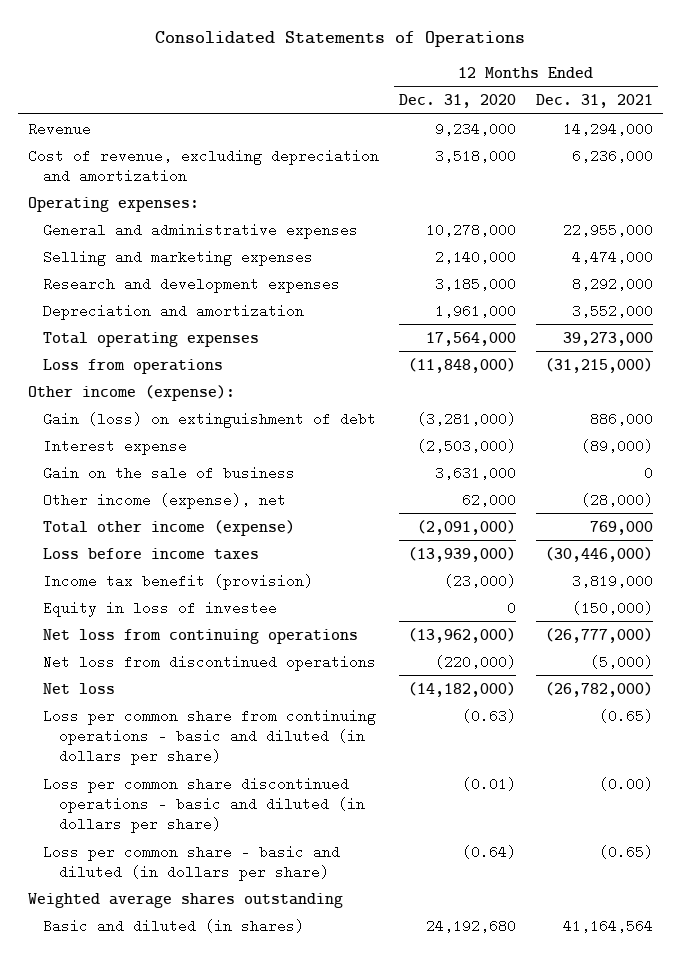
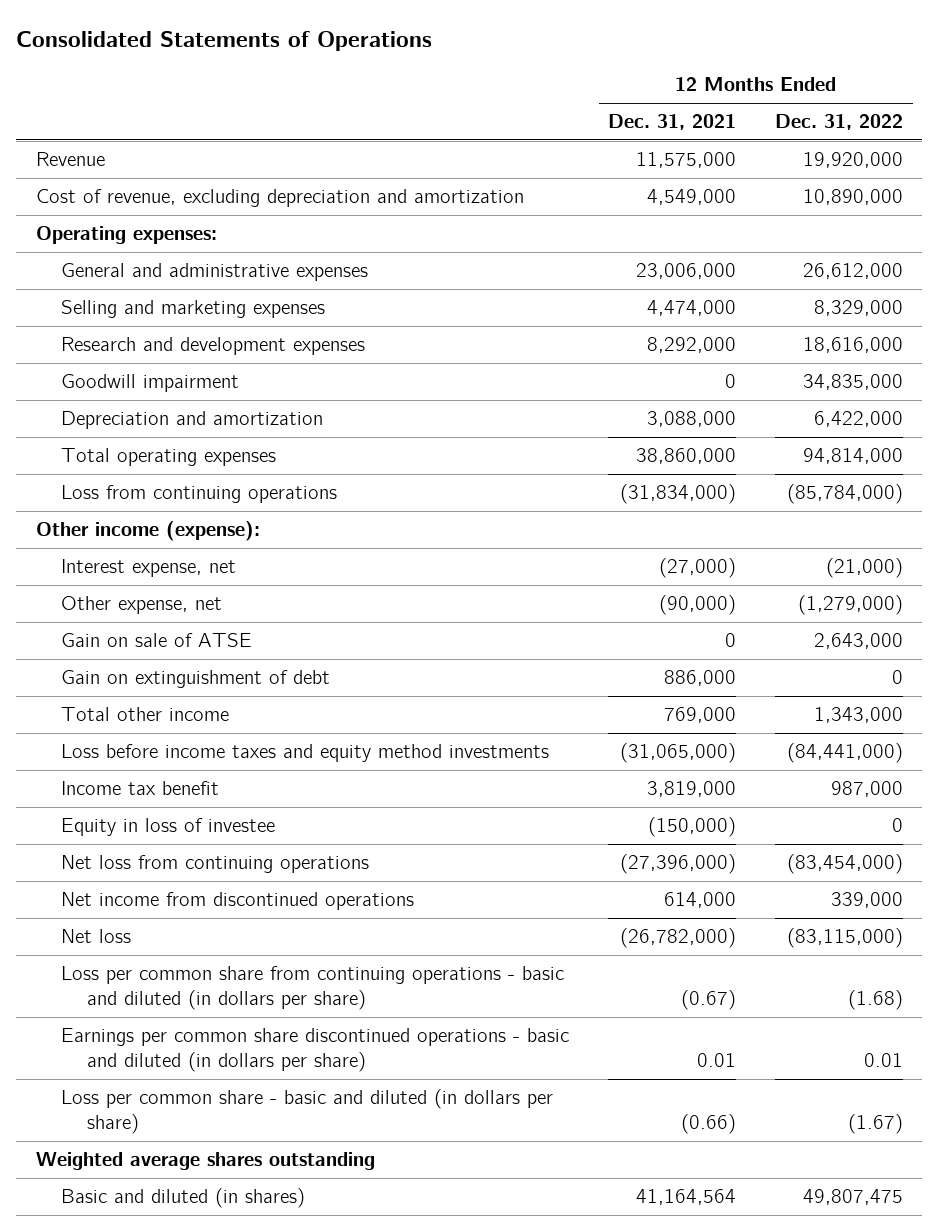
- | 12 Months Ended Dec. 31, 2020 | 12 Months Ended Dec. 31, 2021
+ | 12 Months Ended Dec. 31, 2021 | 12 Months Ended Dec. 31, 2022
- Revenue | 9,234,000 | 14,294,000
- Cost of revenue, excluding depreciation and amortization | 3,518,000 | 6,236,000
+ Revenue | 11,575,000 | 19,920,000
+ Cost of revenue, excluding depreciation and amortization | 4,549,000 | 10,890,000
- General and administrative expenses | 10,278,000 | 22,955,000
+ General and administrative expenses | 23,006,000 | 26,612,000
- Depreciation and amortization | 1,961,000 | 3,552,000
- Total operating expenses | 17,564,000 | 39,273,000
- Loss from operations | (11,848,000) | (31,215,000)
+ Goodwill impairment | 0 | 34,835,000
+ Depreciation and amortization | 3,088,000 | 6,422,000
+ Total operating expenses | 38,860,000 | 94,814,000
+ Loss from continuing operations | (31,834,000) | (85,784,000)
- Gain (loss) on extinguishment of debt | (3,281,000) | 886,000
- Interest expense | (2,503,000) | (89,000)
- Gain on the sale of business | 3,631,000 | 0
- Other income (expense), net | 62,000 | (28,000)
- Total other income (expense) | (2,091,000) | 769,000
- Loss before income taxes | (13,939,000) | (30,446,000)
- Income tax benefit (provision) | (23,000) | 3,819,000
+ Interest expense, net | (27,000) | (21,000)
+ Other expense, net | (90,000) | (1,279,000)
+ Gain on sale of ATSE | 0 | 2,643,000
+ Gain on extinguishment of debt | 886,000 | 0
+ Total other income | 769,000 | 1,343,000
+ Loss before income taxes and equity method investments | (31,065,000) | (84,441,000)
+ Income tax benefit | 3,819,000 | 987,000
- Net loss from continuing operations | (13,962,000) | (26,777,000)
- Net loss from discontinued operations | (220,000) | (5,000)
+ Net loss from continuing operations | (27,396,000) | (83,454,000)
+ Net income from discontinued operations | 614,000 | 339,000
- Loss per common share from continuing operations - basic and diluted (in dollars per share) | (0.63) | (0.65)
- Loss per common share discontinued operations - basic and diluted (in dollars per share) | (0.01) | (0.00)
- Loss per common share - basic and diluted (in dollars per share) | (0.64) | (0.65)
+ Loss per common share from continuing operations - basic and diluted (in dollars per share) | (0.67) | (1.68)
+ Earnings per common share discontinued operations - basic and diluted (in dollars per share) | 0.01 | 0.01
+ Loss per common share - basic and diluted (in dollars per share) | (0.66) | (1.67)

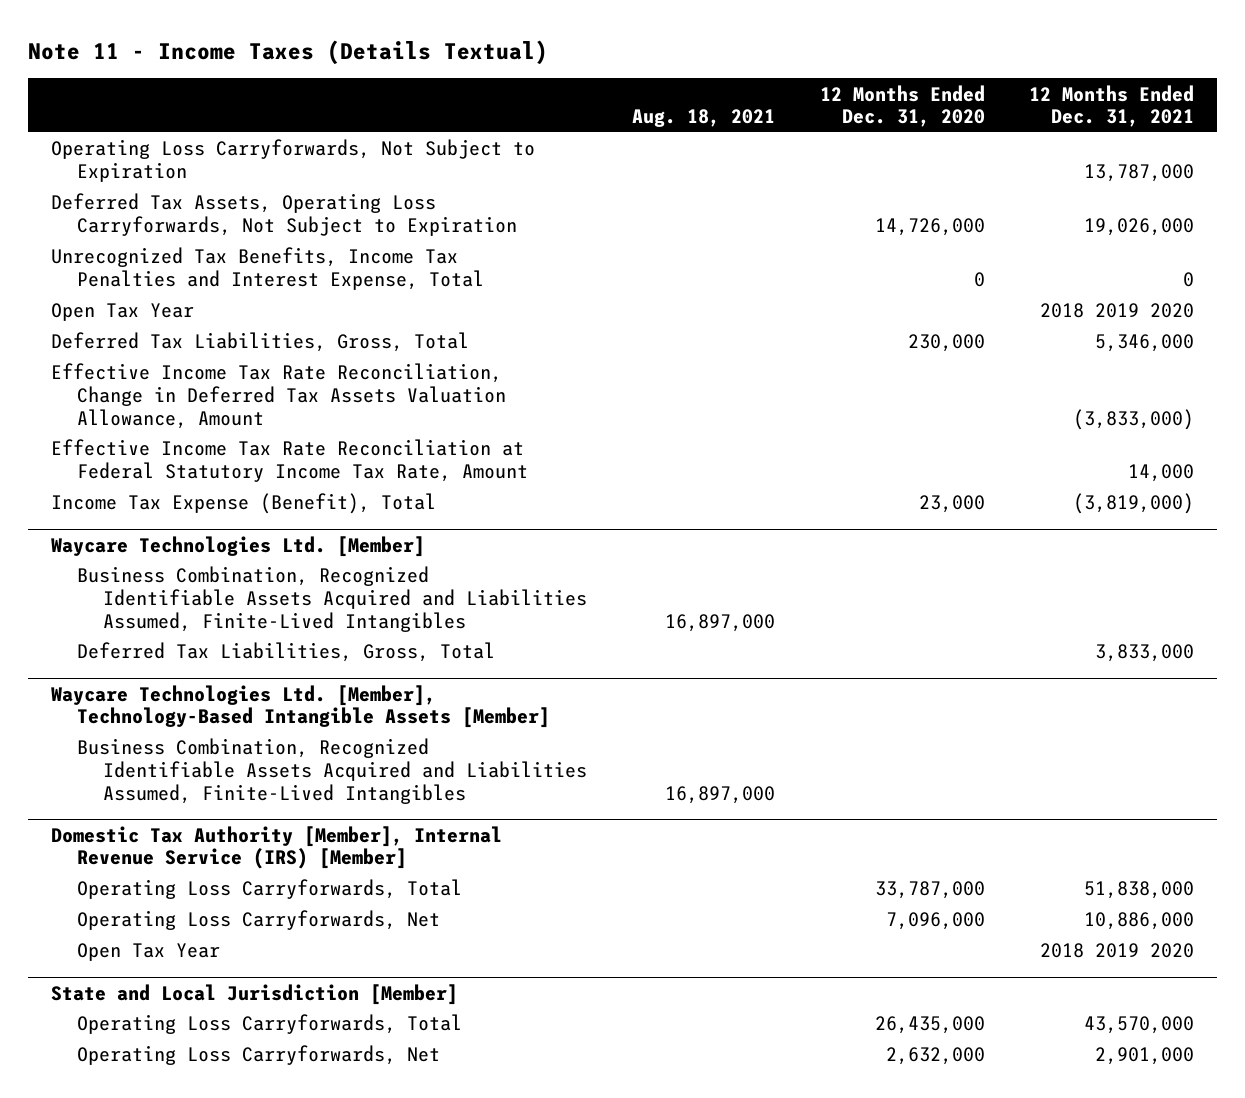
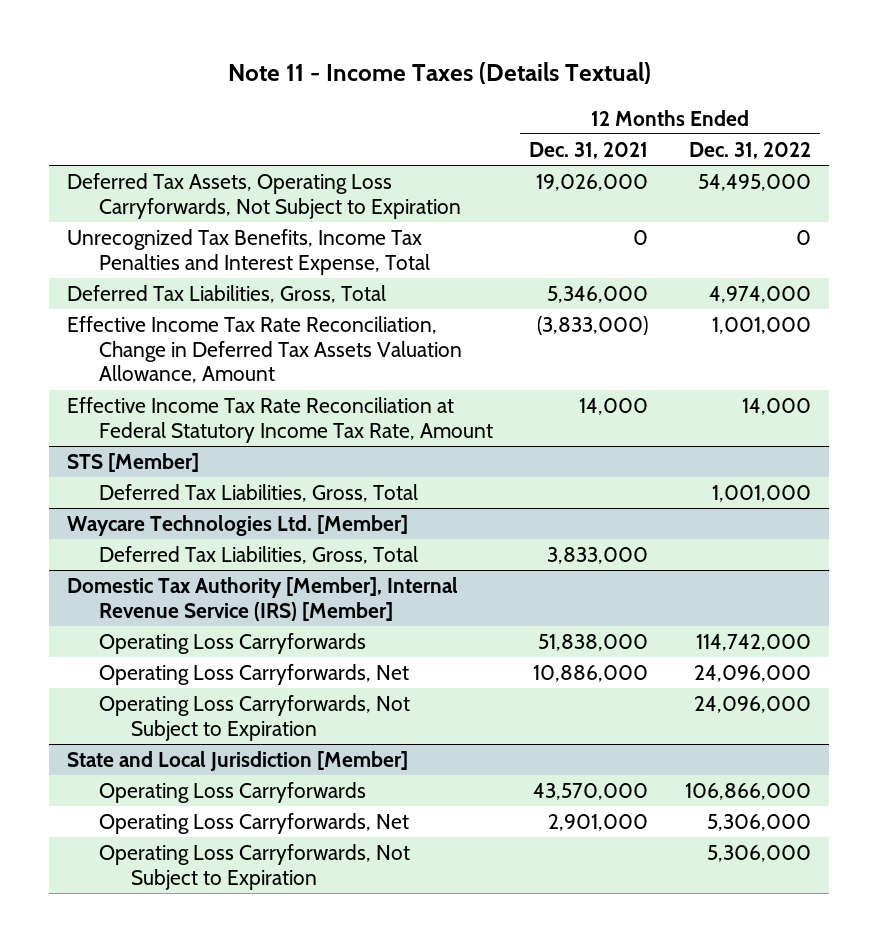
- | Aug. 18, 2021 | 12 Months Ended Dec. 31, 2020 | 12 Months Ended Dec. 31, 2021
+ | 12 Months Ended Dec. 31, 2021 | 12 Months Ended Dec. 31, 2022
- Operating Loss Carryforwards, Not Subject to Expiration | | | 13,787,000
- Open Tax Year | | | 2018 2019 2020
- Income Tax Expense (Benefit), Total | | 23,000 | (3,819,000)
+ STS [Member]
+ Deferred Tax Liabilities, Gross, Total | | 1,001,000
@ Waycare Technologies Ltd. [Member]
- Business Combination, Recognized Identifiable Assets Acquired and Liabilities Assumed, Finite-Lived Intangibles | 16,897,000 | |
- Waycare Technologies Ltd. [Member], Technology-Based Intangible Assets [Member]
- Business Combination, Recognized Identifiable Assets Acquired and Liabilities Assumed, Finite-Lived Intangibles | 16,897,000 | |
@ Domestic Tax Authority [Member], Internal Revenue Service (IRS) [Member]
- Operating Loss Carryforwards, Total | | 33,787,000 | 51,838,000
+ Operating Loss Carryforwards | 51,838,000 | 114,742,000
- Open Tax Year | | | 2018 2019 2020
+ Operating Loss Carryforwards, Not Subject to Expiration | | 24,096,000
@ State and Local Jurisdiction [Member]
- Operating Loss Carryforwards, Total | | 26,435,000 | 43,570,000
+ Operating Loss Carryforwards | 43,570,000 | 106,866,000
+ Operating Loss Carryforwards, Not Subject to Expiration | | 5,306,000

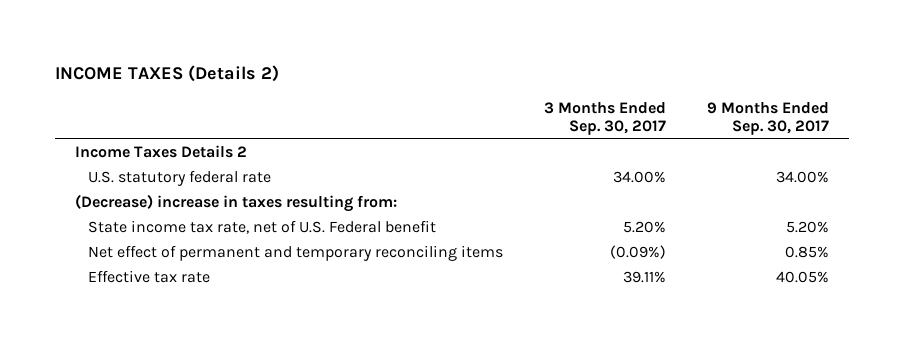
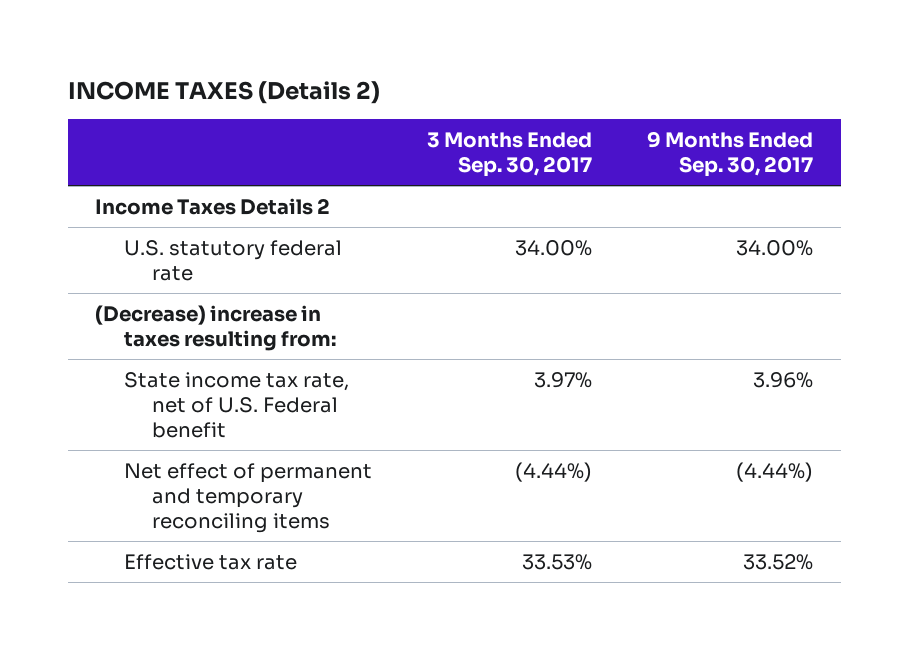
- State income tax rate, net of U.S. Federal benefit | 5.20% | 5.20%
- Net effect of permanent and temporary reconciling items | (0.09%) | 0.85%
- Effective tax rate | 39.11% | 40.05%
+ State income tax rate, net of U.S. Federal benefit | 3.97% | 3.96%
+ Net effect of permanent and temporary reconciling items | (4.44%) | (4.44%)
+ Effective tax rate | 33.53% | 33.52%

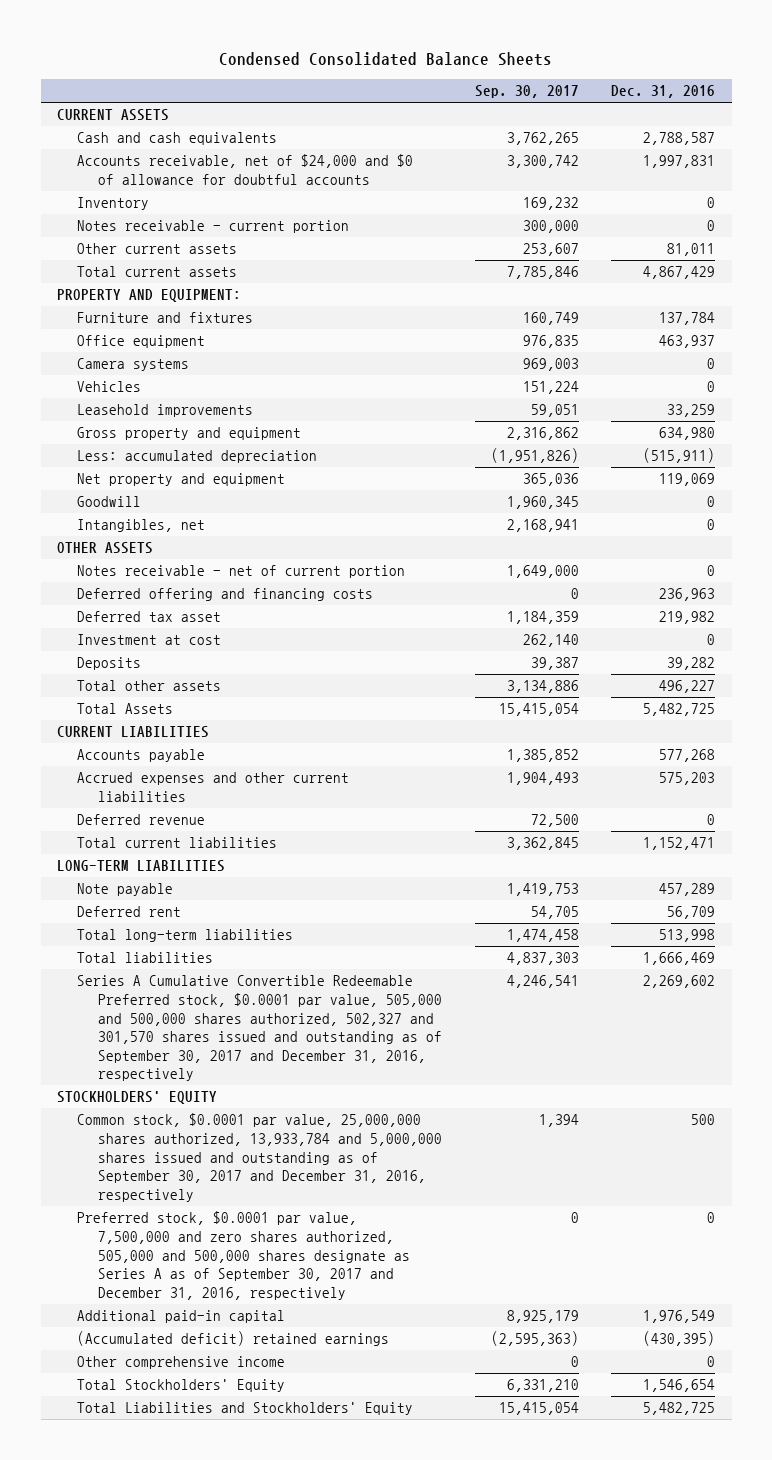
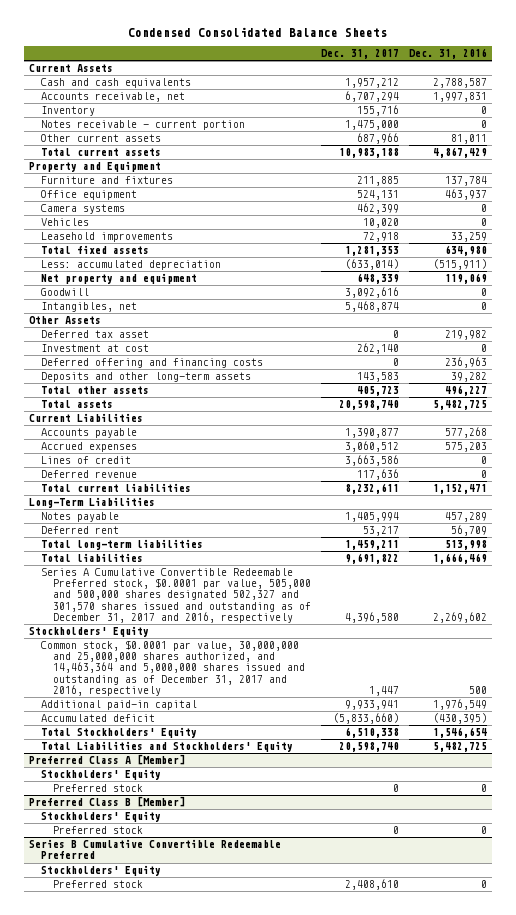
- | Sep. 30, 2017 | Dec. 31, 2016
+ | Dec. 31, 2017 | Dec. 31, 2016
- CURRENT ASSETS
+ Current Assets
- Accounts receivable, net of $24,000 and $0 of allowance for doubtful accounts | 3,300,742 | 1,997,831
+ Accounts receivable, net | 6,707,294 | 1,997,831
- PROPERTY AND EQUIPMENT:
+ Property and Equipment
- Gross property and equipment | 2,316,862 | 634,980
+ Total fixed assets | 1,281,353 | 634,980
- OTHER ASSETS
- Notes receivable - net of current portion | 1,649,000 | 0
+ Other Assets
- Deposits | 39,387 | 39,282
moved down: Deferred offering and financing costs | 0 | 236,963
+ Deposits and other long-term assets | 143,583 | 39,282
- Total Assets | 15,415,054 | 5,482,725
- CURRENT LIABILITIES
+ Total assets | 20,598,740 | 5,482,725
+ Current Liabilities
- Accrued expenses and other current liabilities | 1,904,493 | 575,203
+ Accrued expenses | 3,060,512 | 575,203
+ Lines of credit | 3,663,586 | 0
- LONG-TERM LIABILITIES
- Note payable | 1,419,753 | 457,289
+ Long-Term Liabilities
+ Notes payable | 1,405,994 | 457,289
- Series A Cumulative Convertible Redeemable Preferred stock, $0.0001 par value, 505,000 and 500,000 shares authorized, 502,327 and 301,570 shares issued and outstanding as of September 30, 2017 and December 31, 2016, respectively | 4,246,541 | 2,269,602
- STOCKHOLDERS' EQUITY
- Common stock, $0.0001 par value, 25,000,000 shares authorized, 13,933,784 and 5,000,000 shares issued and outstanding as of September 30, 2017 and December 31, 2016, respectively | 1,394 | 500
- Preferred stock, $0.0001 par value, 7,500,000 and zero shares authorized, 505,000 and 500,000 shares designate as Series A as of September 30, 2017 and December 31, 2016, respectively | 0 | 0
+ Series A Cumulative Convertible Redeemable Preferred stock, $0.0001 par value, 505,000 and 500,000 shares designated 502,327 and 301,570 shares issued and outstanding as of December 31, 2017 and 2016, respectively | 4,396,580 | 2,269,602
+ Stockholders' Equity
+ Common stock, $0.0001 par value, 30,000,000 and 25,000,000 shares authorized, and 14,463,364 and 5,000,000 shares issued and outstanding as of December 31, 2017 and 2016, respectively | 1,447 | 500
- (Accumulated deficit) retained earnings | (2,595,363) | (430,395)
- Other comprehensive income | 0 | 0
+ Accumulated deficit | (5,833,660) | (430,395)
+ Preferred Class A [Member]
+ Stockholders' Equity
+ Preferred stock | 0 | 0
+ Preferred Class B [Member]
+ Stockholders' Equity
+ Preferred stock | 0 | 0
+ Series B Cumulative Convertible Redeemable Preferred
+ Stockholders' Equity
+ Preferred stock | 2,408,610 | 0

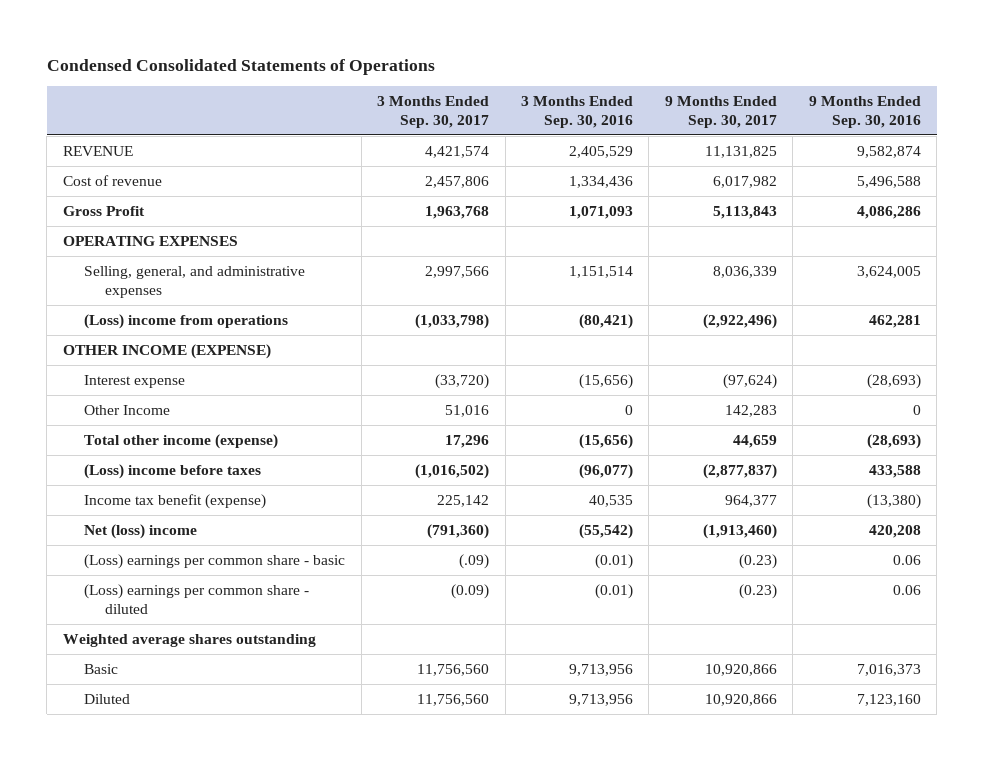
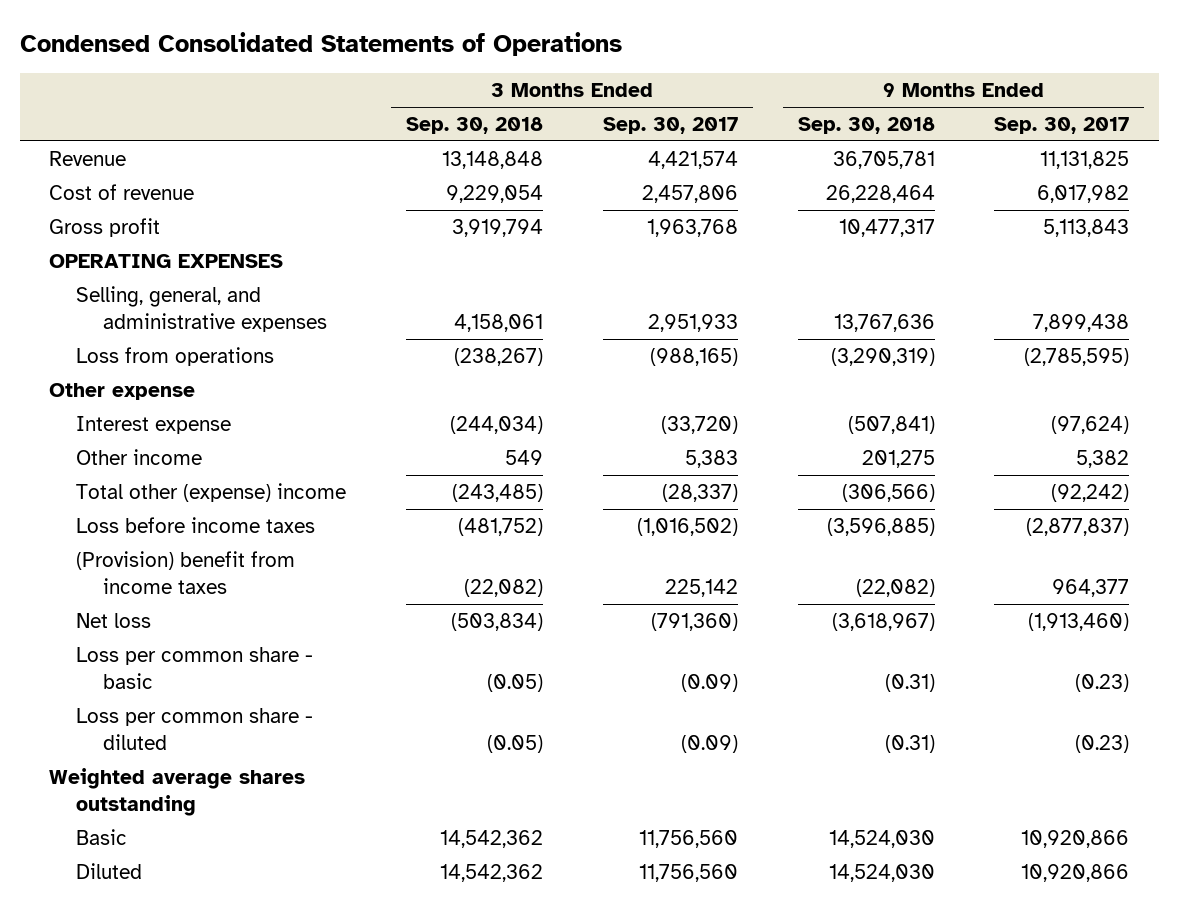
- | 3 Months Ended Sep. 30, 2017 | 3 Months Ended Sep. 30, 2016 | 9 Months Ended Sep. 30, 2017 | 9 Months Ended Sep. 30, 2016
+ | 3 Months Ended Sep. 30, 2018 | 3 Months Ended Sep. 30, 2017 | 9 Months Ended Sep. 30, 2018 | 9 Months Ended Sep. 30, 2017
- REVENUE | 4,421,574 | 2,405,529 | 11,131,825 | 9,582,874
+ Revenue | 13,148,848 | 4,421,574 | 36,705,781 | 11,131,825
- Gross Profit | 1,963,768 | 1,071,093 | 5,113,843 | 4,086,286
+ Gross profit | 3,919,794 | 1,963,768 | 10,477,317 | 5,113,843
- Selling, general, and administrative expenses | 2,997,566 | 1,151,514 | 8,036,339 | 3,624,005
- (Loss) income from operations | (1,033,798) | (80,421) | (2,922,496) | 462,281
- OTHER INCOME (EXPENSE)
+ Selling, general, and administrative expenses | 4,158,061 | 2,951,933 | 13,767,636 | 7,899,438
+ Loss from operations | (238,267) | (988,165) | (3,290,319) | (2,785,595)
+ Other expense
- Other Income | 51,016 | 0 | 142,283 | 0
- Total other income (expense) | 17,296 | (15,656) | 44,659 | (28,693)
- (Loss) income before taxes | (1,016,502) | (96,077) | (2,877,837) | 433,588
- Income tax benefit (expense) | 225,142 | 40,535 | 964,377 | (13,380)
- Net (loss) income | (791,360) | (55,542) | (1,913,460) | 420,208
- (Loss) earnings per common share - basic | (.09) | (0.01) | (0.23) | 0.06
- (Loss) earnings per common share - diluted | (0.09) | (0.01) | (0.23) | 0.06
+ Other income | 549 | 5,383 | 201,275 | 5,382
+ Total other (expense) income | (243,485) | (28,337) | (306,566) | (92,242)
+ Loss before income taxes | (481,752) | (1,016,502) | (3,596,885) | (2,877,837)
+ (Provision) benefit from income taxes | (22,082) | 225,142 | (22,082) | 964,377
+ Net loss | (503,834) | (791,360) | (3,618,967) | (1,913,460)
+ Loss per common share - basic | (0.05) | (0.09) | (0.31) | (0.23)
+ Loss per common share - diluted | (0.05) | (0.09) | (0.31) | (0.23)

